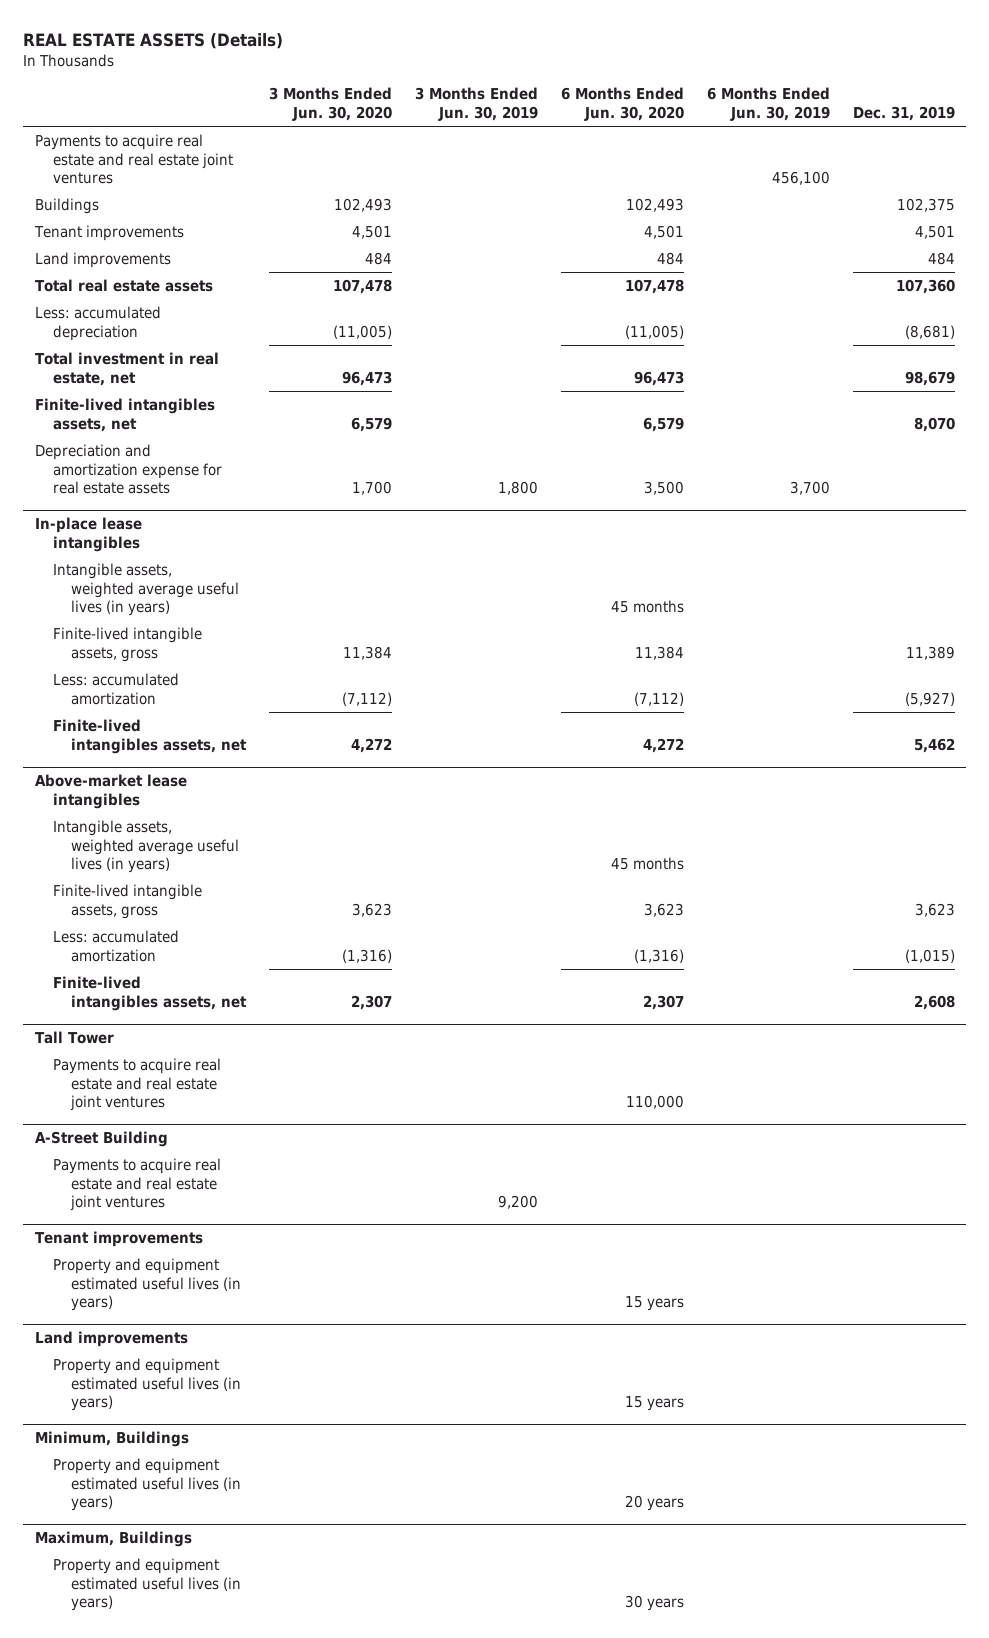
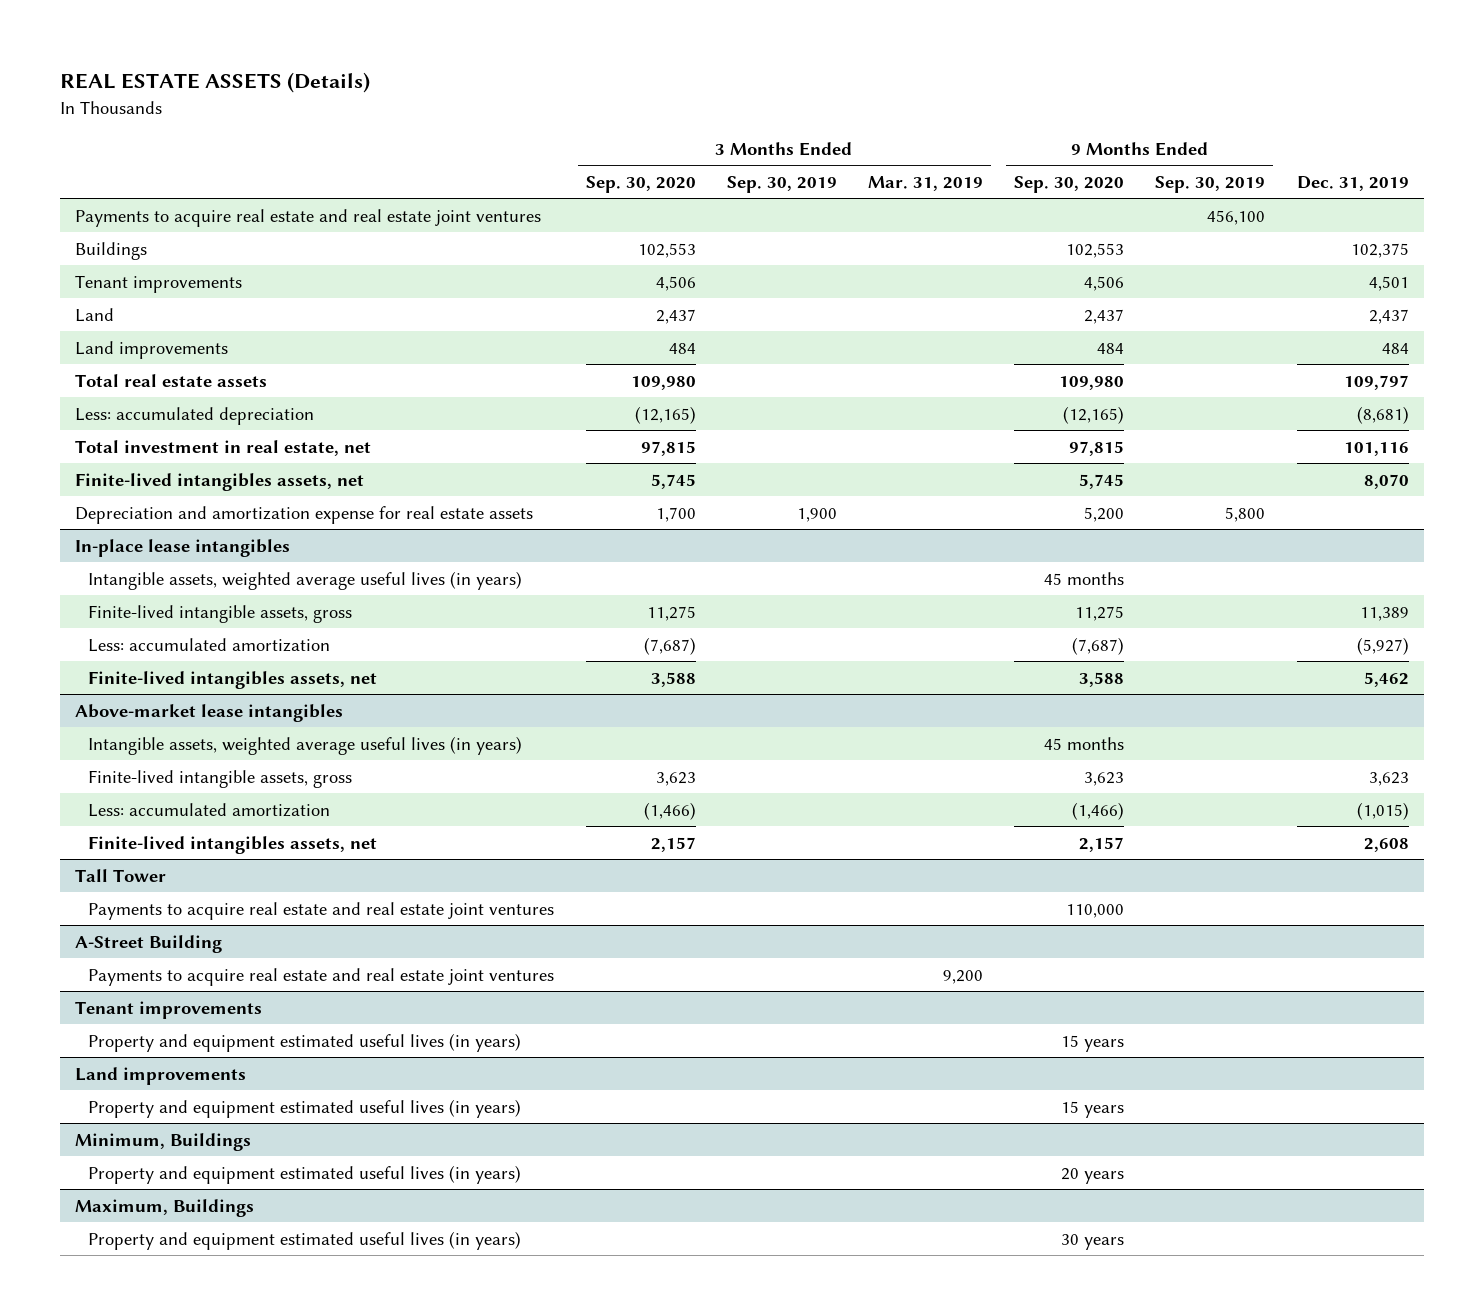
- | 3 Months Ended Jun. 30, 2020 | 3 Months Ended Jun. 30, 2019 | 6 Months Ended Jun. 30, 2020 | 6 Months Ended Jun. 30, 2019 | Dec. 31, 2019
+ | 3 Months Ended Sep. 30, 2020 | 3 Months Ended Sep. 30, 2019 | 3 Months Ended Mar. 31, 2019 | 9 Months Ended Sep. 30, 2020 | 9 Months Ended Sep. 30, 2019 | Dec. 31, 2019
+ Land | 2,437 | | | 2,437 | | 2,437
- Total real estate assets | 107,478 | | 107,478 | | 107,360
+ Total real estate assets | 109,980 | | | 109,980 | | 109,797
- Total investment in real estate, net | 96,473 | | 96,473 | | 98,679
+ Total investment in real estate, net | 97,815 | | | 97,815 | | 101,116

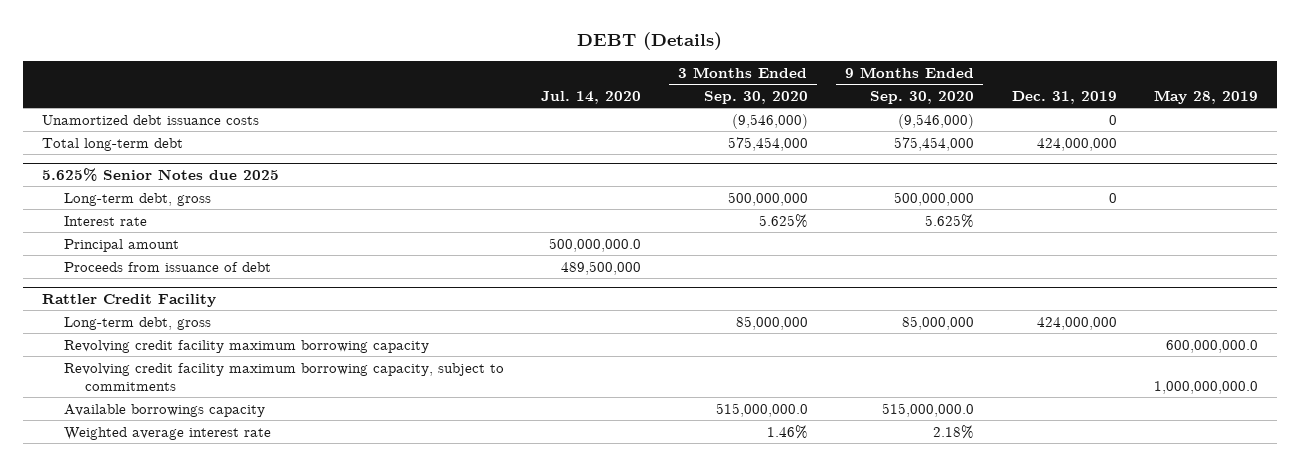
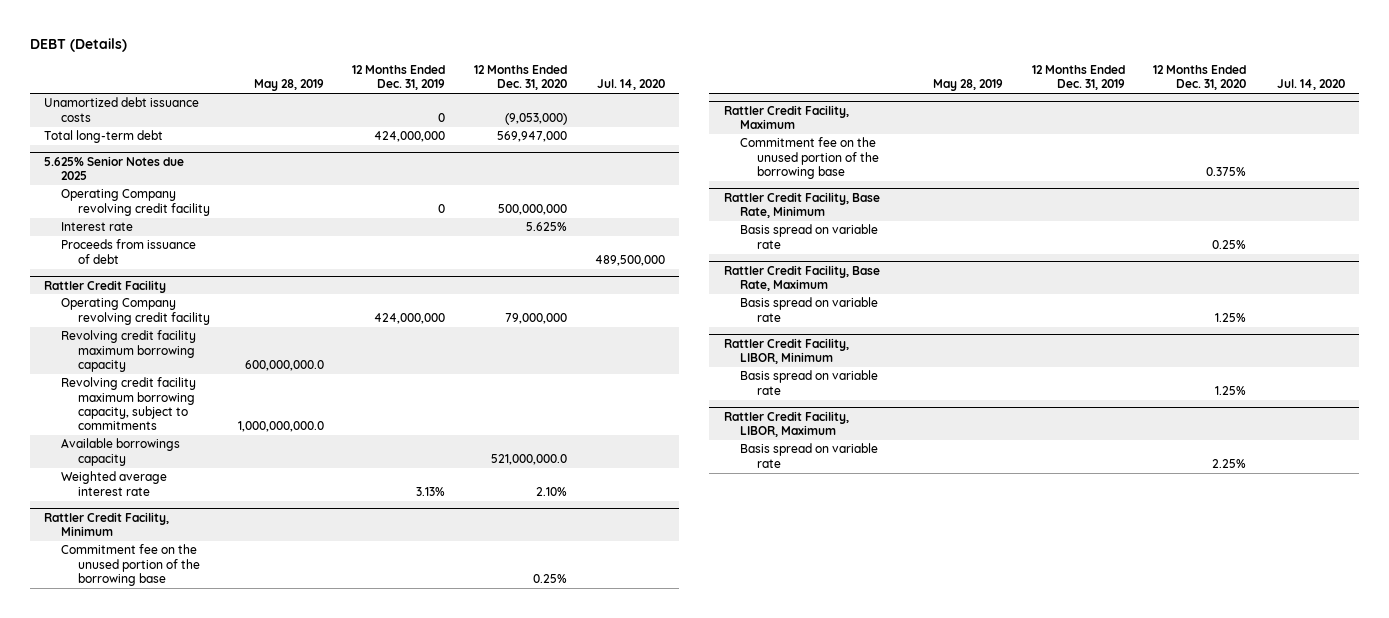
- | Jul. 14, 2020 | 3 Months Ended Sep. 30, 2020 | 9 Months Ended Sep. 30, 2020 | Dec. 31, 2019 | May 28, 2019
+ | May 28, 2019 | 12 Months Ended Dec. 31, 2019 | 12 Months Ended Dec. 31, 2020 | Jul. 14, 2020
@ 5.625% Senior Notes due 2025
- Long-term debt, gross | | 500,000,000 | 500,000,000 | 0 |
+ Operating Company revolving credit facility | | 0 | 500,000,000 |
- Principal amount | 500,000,000.0 | | | |
@ Rattler Credit Facility
- Long-term debt, gross | | 85,000,000 | 85,000,000 | 424,000,000 |
+ Operating Company revolving credit facility | | 424,000,000 | 79,000,000 |
+ Rattler Credit Facility, Minimum
+ Commitment fee on the unused portion of the borrowing base | | | 0.25% |
+ Rattler Credit Facility, Maximum
+ Commitment fee on the unused portion of the borrowing base | | | 0.375% |
+ Rattler Credit Facility, Base Rate, Minimum
+ Basis spread on variable rate | | | 0.25% |
+ Rattler Credit Facility, Base Rate, Maximum
+ Basis spread on variable rate | | | 1.25% |
+ Rattler Credit Facility, LIBOR, Minimum
+ Basis spread on variable rate | | | 1.25% |
+ Rattler Credit Facility, LIBOR, Maximum
+ Basis spread on variable rate | | | 2.25% |

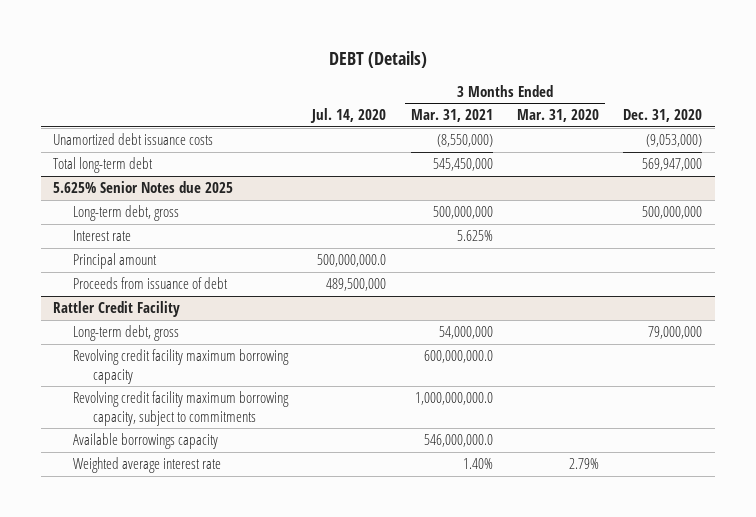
- | May 28, 2019 | 12 Months Ended Dec. 31, 2019 | 12 Months Ended Dec. 31, 2020 | Jul. 14, 2020
+ | Jul. 14, 2020 | 3 Months Ended Mar. 31, 2021 | 3 Months Ended Mar. 31, 2020 | Dec. 31, 2020
@ 5.625% Senior Notes due 2025
- Operating Company revolving credit facility | | 0 | 500,000,000 |
+ Long-term debt, gross | | 500,000,000 | | 500,000,000
+ Principal amount | 500,000,000.0 | | |
@ Rattler Credit Facility
- Operating Company revolving credit facility | | 424,000,000 | 79,000,000 |
+ Long-term debt, gross | | 54,000,000 | | 79,000,000
- Rattler Credit Facility, Minimum
- Commitment fee on the unused portion of the borrowing base | | | 0.25% |
- Rattler Credit Facility, Maximum
- Commitment fee on the unused portion of the borrowing base | | | 0.375% |
- Rattler Credit Facility, Base Rate, Minimum
- Basis spread on variable rate | | | 0.25% |
- Rattler Credit Facility, Base Rate, Maximum
- Basis spread on variable rate | | | 1.25% |
- Rattler Credit Facility, LIBOR, Minimum
- Basis spread on variable rate | | | 1.25% |
- Rattler Credit Facility, LIBOR, Maximum
- Basis spread on variable rate | | | 2.25% |

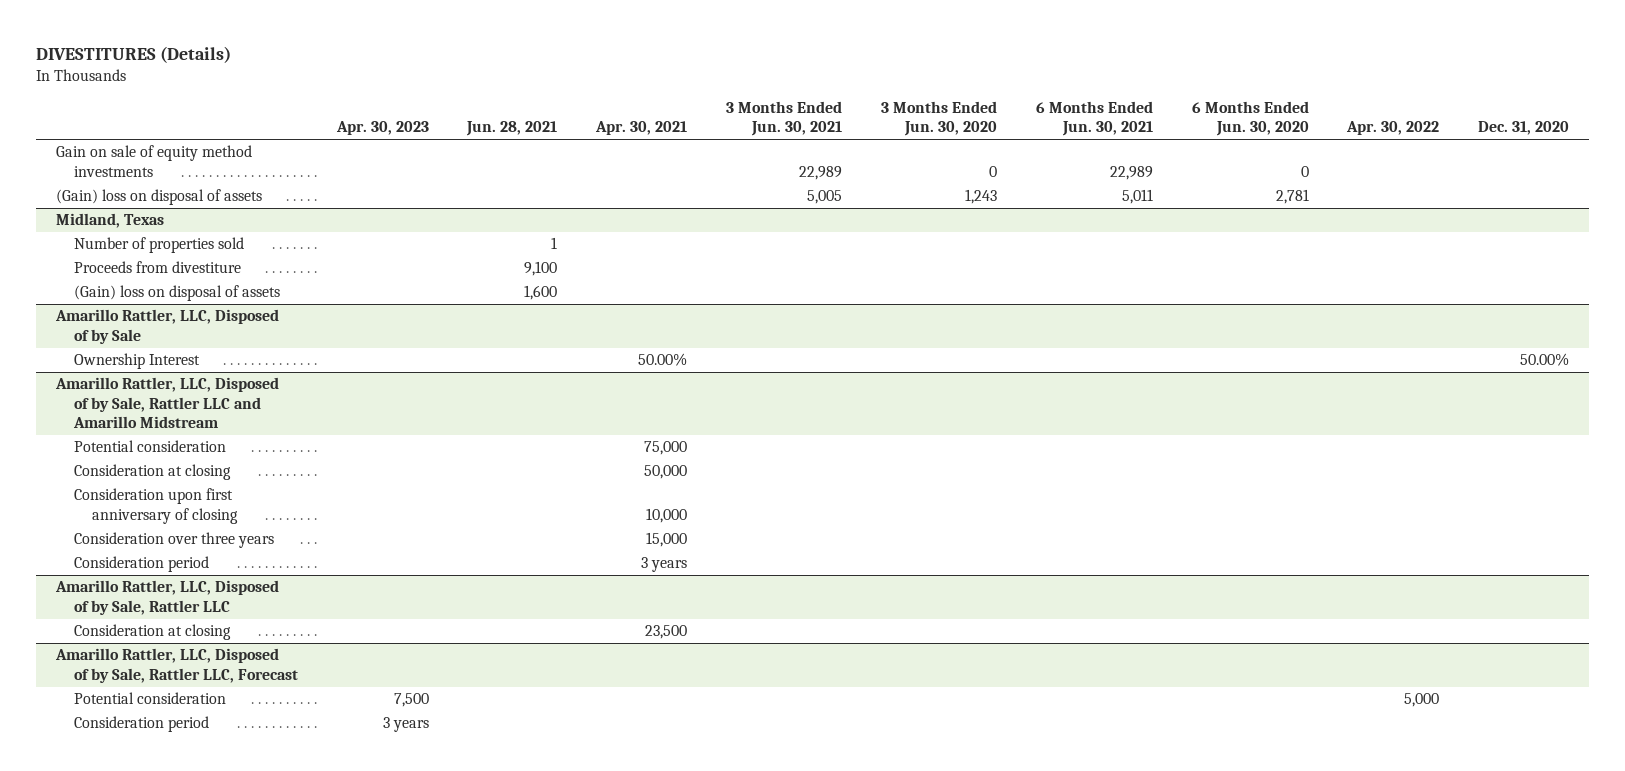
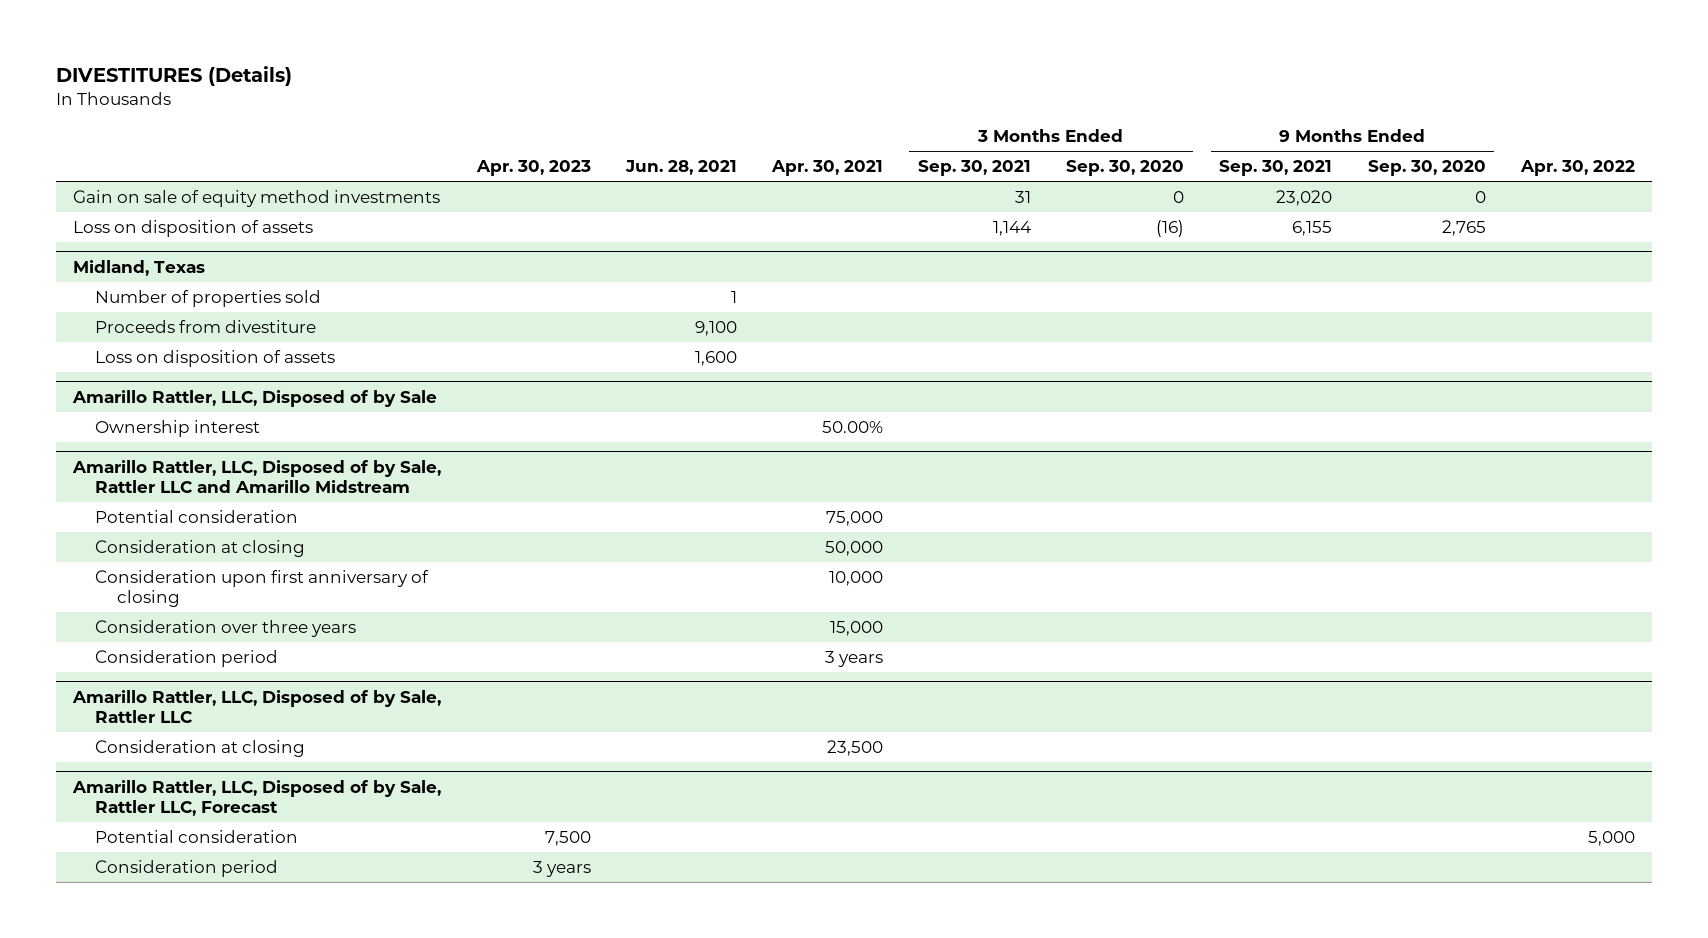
- | Apr. 30, 2023 | Jun. 28, 2021 | Apr. 30, 2021 | 3 Months Ended Jun. 30, 2021 | 3 Months Ended Jun. 30, 2020 | 6 Months Ended Jun. 30, 2021 | 6 Months Ended Jun. 30, 2020 | Apr. 30, 2022 | Dec. 31, 2020
+ | Apr. 30, 2023 | Jun. 28, 2021 | Apr. 30, 2021 | 3 Months Ended Sep. 30, 2021 | 3 Months Ended Sep. 30, 2020 | 9 Months Ended Sep. 30, 2021 | 9 Months Ended Sep. 30, 2020 | Apr. 30, 2022
- (Gain) loss on disposal of assets | | | | 5,005 | 1,243 | 5,011 | 2,781 | |
+ Loss on disposition of assets | | | | 1,144 | (16) | 6,155 | 2,765 |
@ Midland, Texas
- (Gain) loss on disposal of assets | | 1,600 | | | | | | |
+ Loss on disposition of assets | | 1,600 | | | | | |
@ Amarillo Rattler, LLC, Disposed of by Sale
- Ownership Interest | | | 50.00% | | | | | | 50.00%
+ Ownership interest | | | 50.00% | | | | |

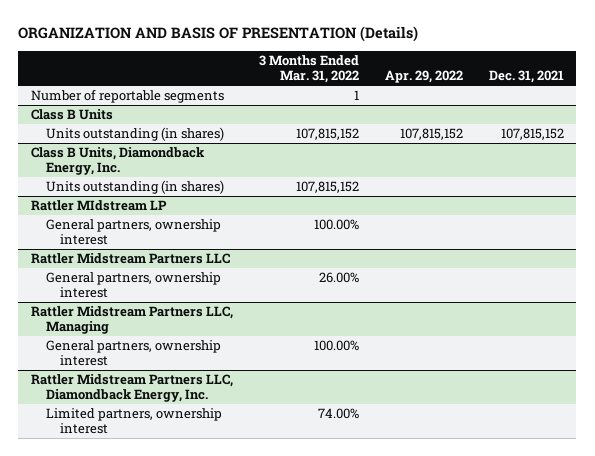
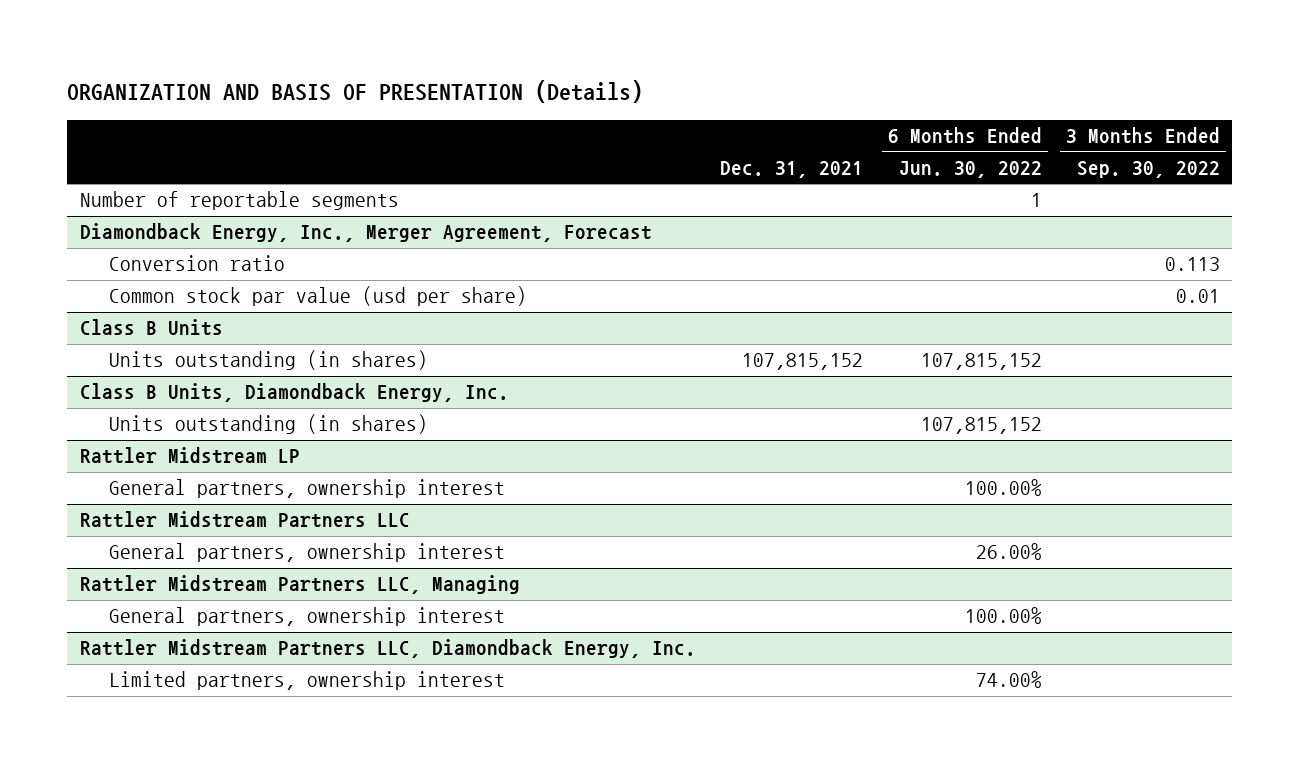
- | 3 Months Ended Mar. 31, 2022 | Apr. 29, 2022 | Dec. 31, 2021
+ | Dec. 31, 2021 | 6 Months Ended Jun. 30, 2022 | 3 Months Ended Sep. 30, 2022
+ Diamondback Energy, Inc., Merger Agreement, Forecast
+ Conversion ratio | | | 0.113
+ Common stock par value (usd per share) | | | 0.01
- Rattler MIdstream LP
+ Rattler Midstream LP

